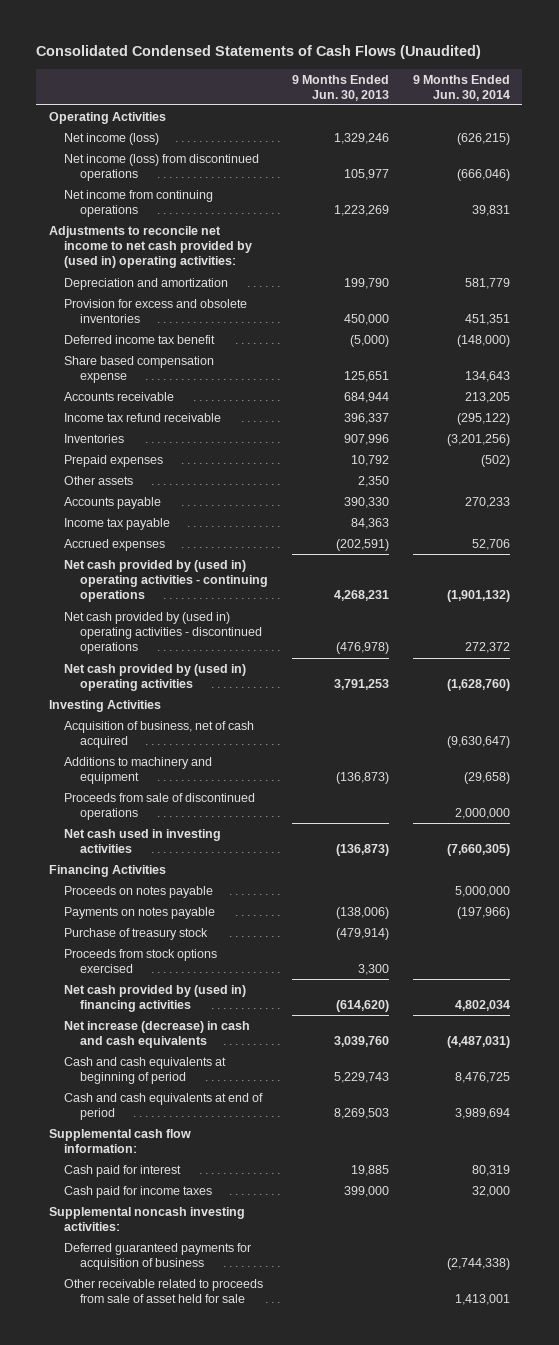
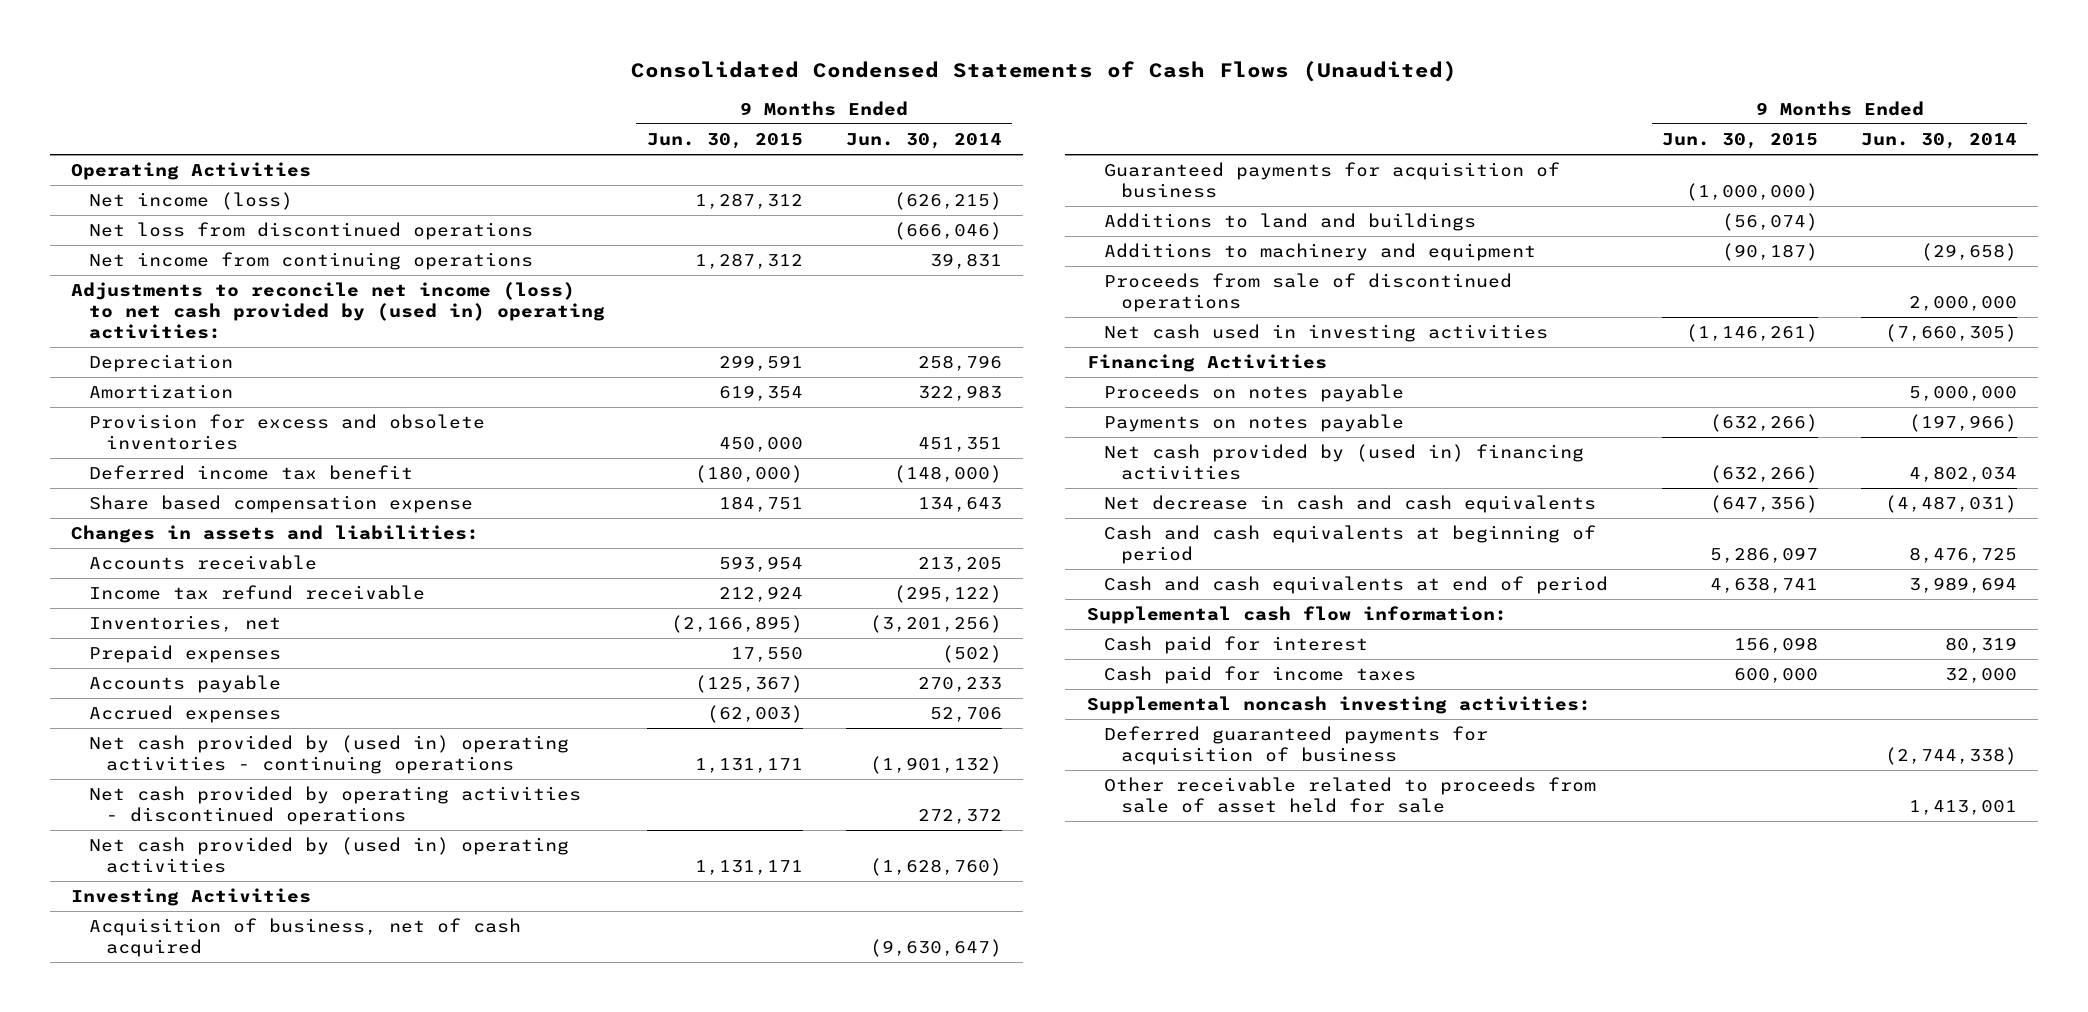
- | 9 Months Ended Jun. 30, 2013 | 9 Months Ended Jun. 30, 2014
+ | 9 Months Ended Jun. 30, 2015 | 9 Months Ended Jun. 30, 2014
- Net income (loss) from discontinued operations | 105,977 | (666,046)
+ Net loss from discontinued operations | | (666,046)
- Adjustments to reconcile net income to net cash provided by (used in) operating activities:
- Depreciation and amortization | 199,790 | 581,779
+ Adjustments to reconcile net income (loss) to net cash provided by (used in) operating activities:
+ Depreciation | 299,591 | 258,796
+ Amortization | 619,354 | 322,983
+ Changes in assets and liabilities:
- Inventories | 907,996 | (3,201,256)
+ Inventories, net | (2,166,895) | (3,201,256)
- Other assets | 2,350 |
- Income tax payable | 84,363 |
- Net cash provided by (used in) operating activities - discontinued operations | (476,978) | 272,372
+ Net cash provided by operating activities - discontinued operations | | 272,372
+ Guaranteed payments for acquisition of business | (1,000,000) |
+ Additions to land and buildings | (56,074) |
- Purchase of treasury stock | (479,914) |
- Proceeds from stock options exercised | 3,300 |
- Net increase (decrease) in cash and cash equivalents | 3,039,760 | (4,487,031)
+ Net decrease in cash and cash equivalents | (647,356) | (4,487,031)

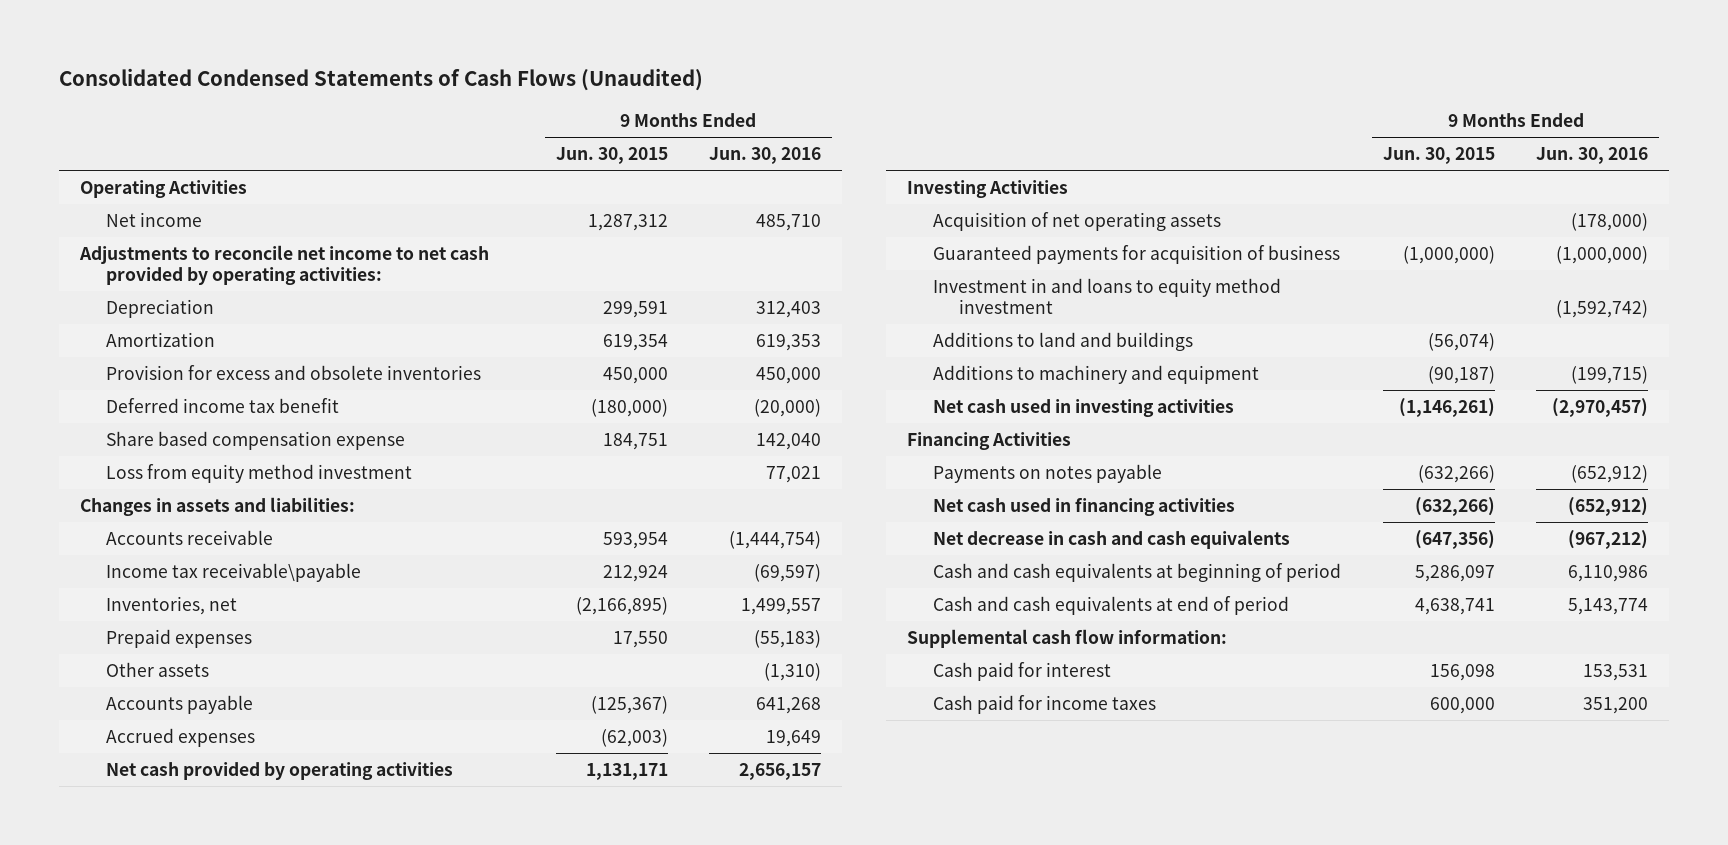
- | 9 Months Ended Jun. 30, 2015 | 9 Months Ended Jun. 30, 2014
+ | 9 Months Ended Jun. 30, 2015 | 9 Months Ended Jun. 30, 2016
- Net income (loss) | 1,287,312 | (626,215)
- Net loss from discontinued operations | | (666,046)
- Net income from continuing operations | 1,287,312 | 39,831
- Adjustments to reconcile net income (loss) to net cash provided by (used in) operating activities:
+ Net income | 1,287,312 | 485,710
+ Adjustments to reconcile net income to net cash provided by operating activities:
+ Loss from equity method investment | | 77,021
- Income tax refund receivable | 212,924 | (295,122)
+ Income tax receivable\payable | 212,924 | (69,597)
+ Other assets | | (1,310)
- Net cash provided by (used in) operating activities - continuing operations | 1,131,171 | (1,901,132)
- Net cash provided by operating activities - discontinued operations | | 272,372
- Net cash provided by (used in) operating activities | 1,131,171 | (1,628,760)
+ Net cash provided by operating activities | 1,131,171 | 2,656,157
- Acquisition of business, net of cash acquired | | (9,630,647)
+ Acquisition of net operating assets | | (178,000)
+ Investment in and loans to equity method investment | | (1,592,742)
- Proceeds from sale of discontinued operations | | 2,000,000
- Proceeds on notes payable | | 5,000,000
- Net cash provided by (used in) financing activities | (632,266) | 4,802,034
+ Net cash used in financing activities | (632,266) | (652,912)
- Supplemental noncash investing activities:
- Deferred guaranteed payments for acquisition of business | | (2,744,338)
- Other receivable related to proceeds from sale of asset held for sale | | 1,413,001

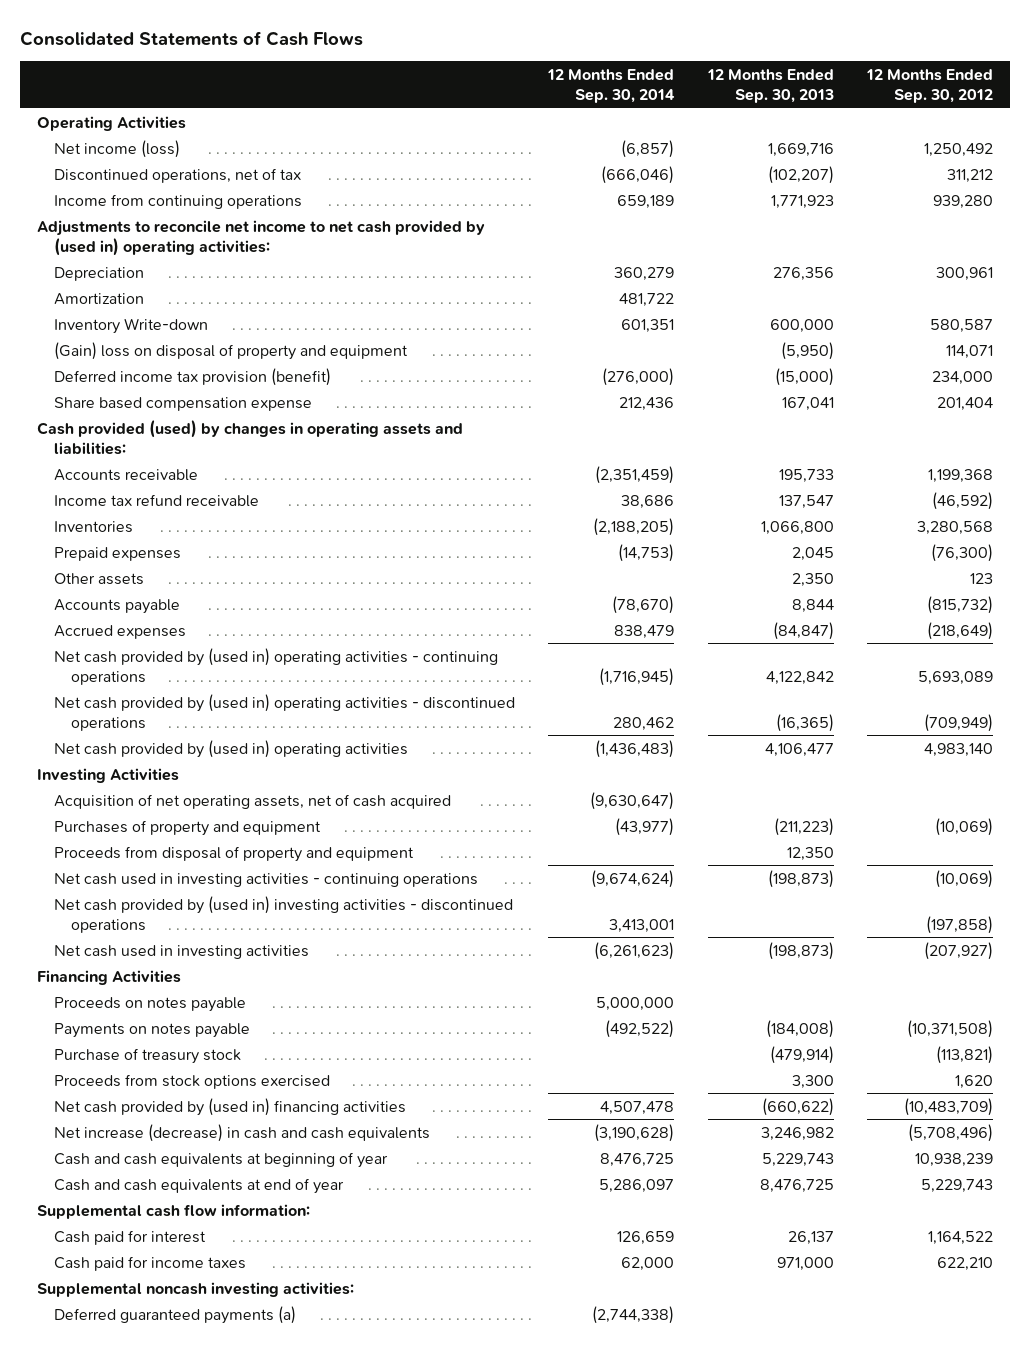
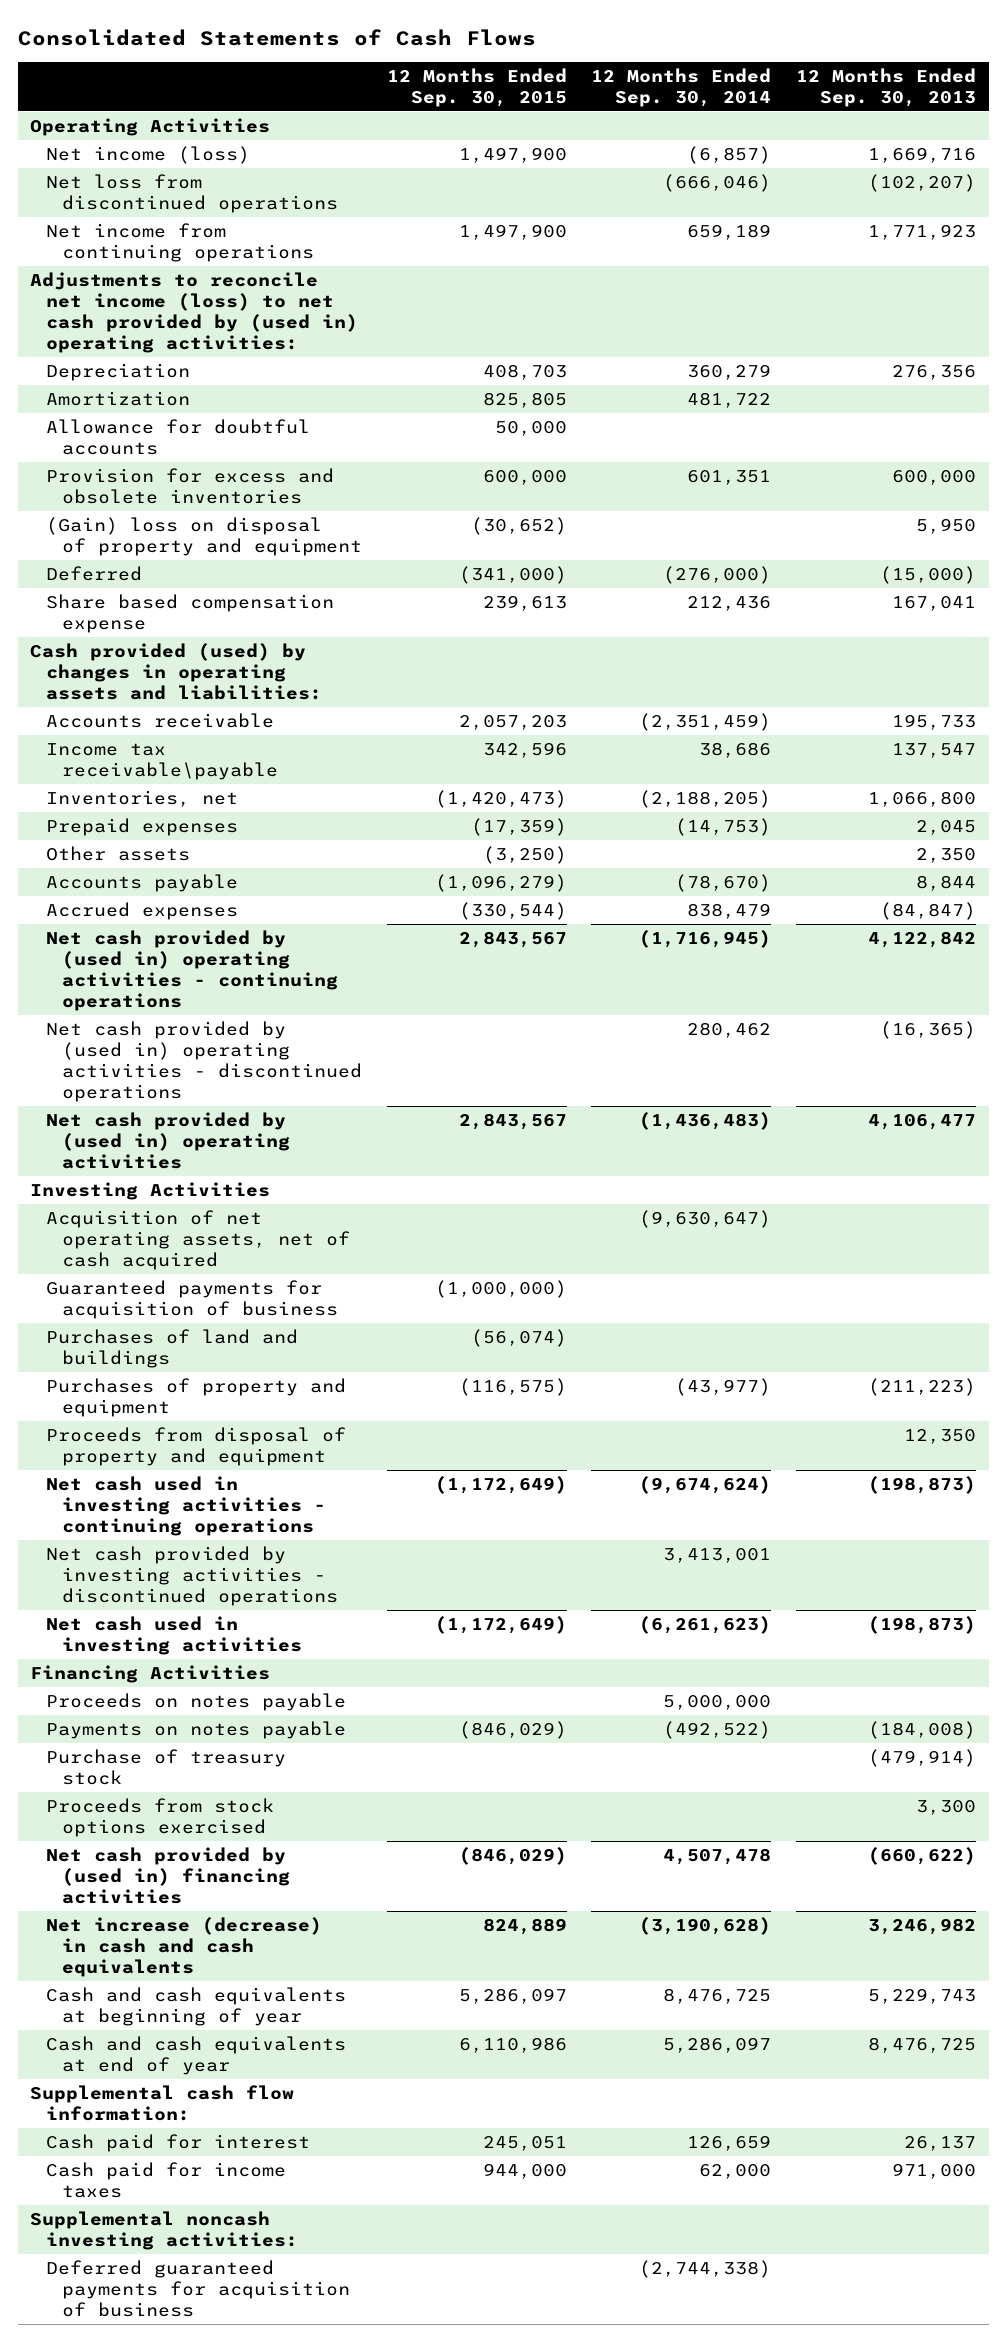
- | 12 Months Ended Sep. 30, 2014 | 12 Months Ended Sep. 30, 2013 | 12 Months Ended Sep. 30, 2012
+ | 12 Months Ended Sep. 30, 2015 | 12 Months Ended Sep. 30, 2014 | 12 Months Ended Sep. 30, 2013
- Discontinued operations, net of tax | (666,046) | (102,207) | 311,212
- Income from continuing operations | 659,189 | 1,771,923 | 939,280
- Adjustments to reconcile net income to net cash provided by (used in) operating activities:
+ Net loss from discontinued operations | | (666,046) | (102,207)
+ Net income from continuing operations | 1,497,900 | 659,189 | 1,771,923
+ Adjustments to reconcile net income (loss) to net cash provided by (used in) operating activities:
- Inventory Write-down | 601,351 | 600,000 | 580,587
- (Gain) loss on disposal of property and equipment | | (5,950) | 114,071
- Deferred income tax provision (benefit) | (276,000) | (15,000) | 234,000
+ Allowance for doubtful accounts | 50,000 | |
+ Provision for excess and obsolete inventories | 600,000 | 601,351 | 600,000
+ (Gain) loss on disposal of property and equipment | (30,652) | | 5,950
+ Deferred | (341,000) | (276,000) | (15,000)
- Income tax refund receivable | 38,686 | 137,547 | (46,592)
- Inventories | (2,188,205) | 1,066,800 | 3,280,568
+ Income tax receivable\payable | 342,596 | 38,686 | 137,547
+ Inventories, net | (1,420,473) | (2,188,205) | 1,066,800
+ Guaranteed payments for acquisition of business | (1,000,000) | |
+ Purchases of land and buildings | (56,074) | |
- Net cash provided by (used in) investing activities - discontinued operations | 3,413,001 | | (197,858)
+ Net cash provided by investing activities - discontinued operations | | 3,413,001 |
- Deferred guaranteed payments (a) | (2,744,338) | |
+ Deferred guaranteed payments for acquisition of business | | (2,744,338) |

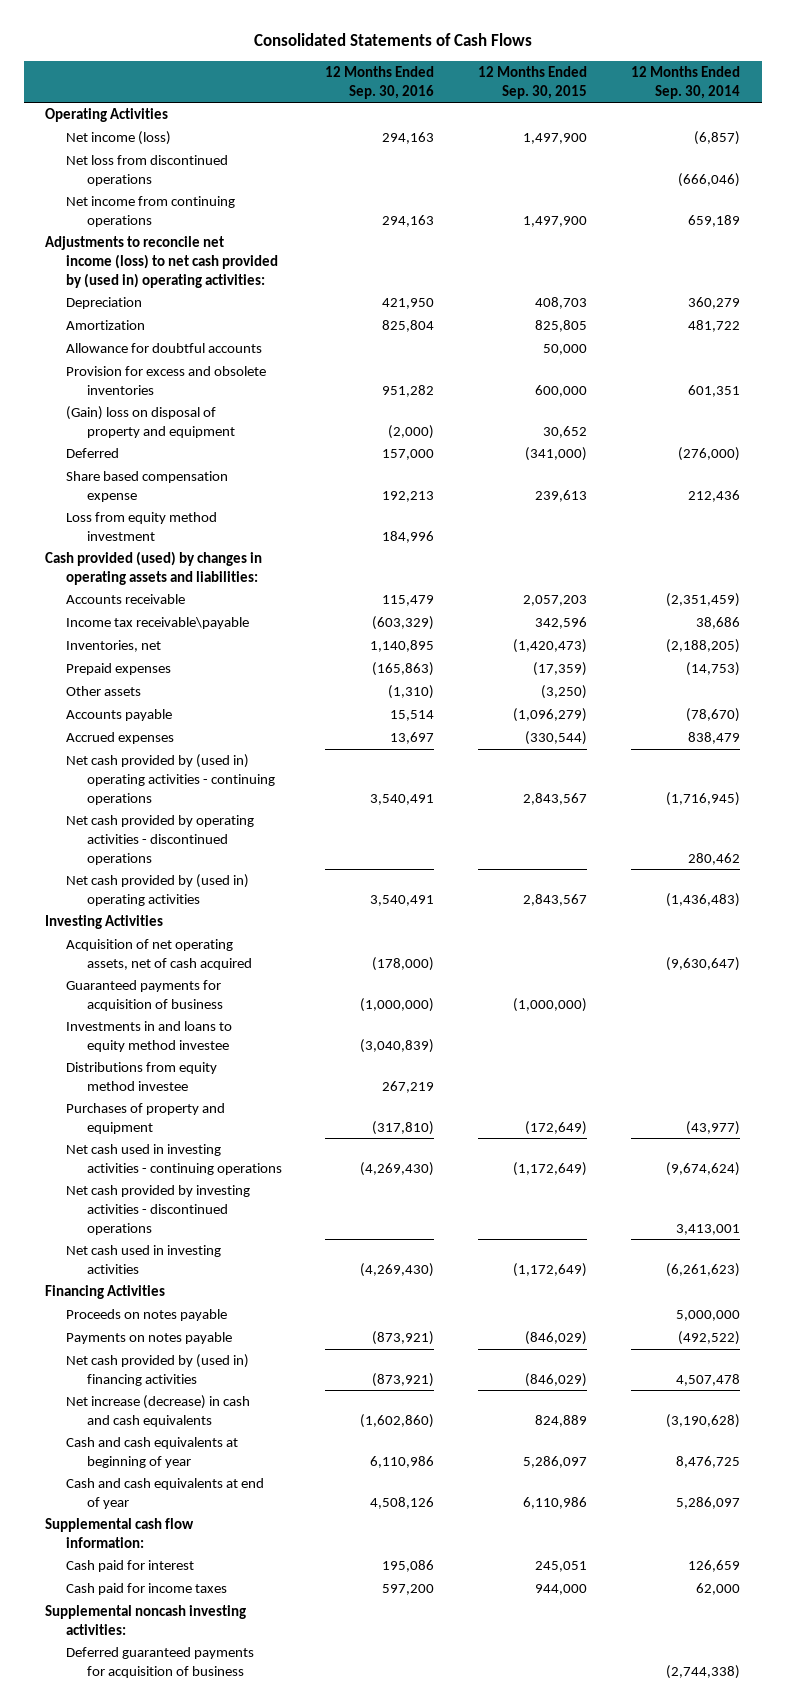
- | 12 Months Ended Sep. 30, 2015 | 12 Months Ended Sep. 30, 2014 | 12 Months Ended Sep. 30, 2013
+ | 12 Months Ended Sep. 30, 2016 | 12 Months Ended Sep. 30, 2015 | 12 Months Ended Sep. 30, 2014
- (Gain) loss on disposal of property and equipment | (30,652) | | 5,950
+ (Gain) loss on disposal of property and equipment | (2,000) | 30,652 |
+ Loss from equity method investment | 184,996 | |
- Net cash provided by (used in) operating activities - discontinued operations | | 280,462 | (16,365)
+ Net cash provided by operating activities - discontinued operations | | | 280,462
- Purchases of land and buildings | (56,074) | |
- Purchases of property and equipment | (116,575) | (43,977) | (211,223)
- Proceeds from disposal of property and equipment | | | 12,350
+ Investments in and loans to equity method investee | (3,040,839) | |
+ Distributions from equity method investee | 267,219 | |
+ Purchases of property and equipment | (317,810) | (172,649) | (43,977)
- Purchase of treasury stock | | | (479,914)
- Proceeds from stock options exercised | | | 3,300

